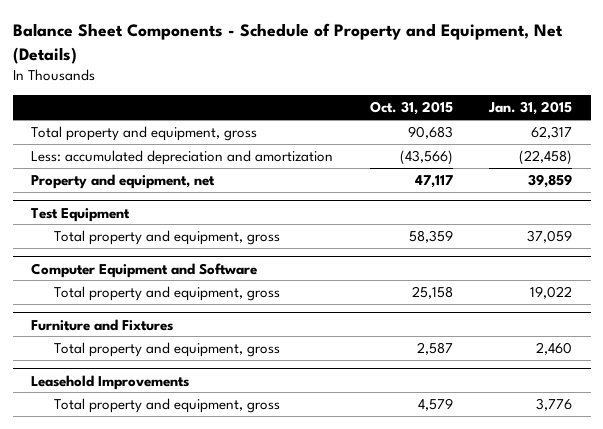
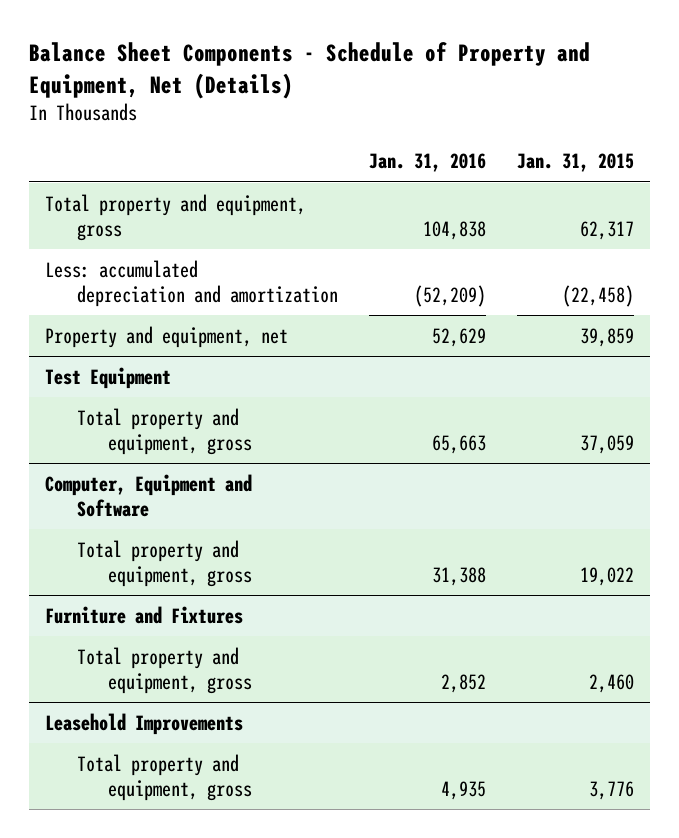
- | Oct. 31, 2015 | Jan. 31, 2015
+ | Jan. 31, 2016 | Jan. 31, 2015
- Computer Equipment and Software
+ Computer, Equipment and Software

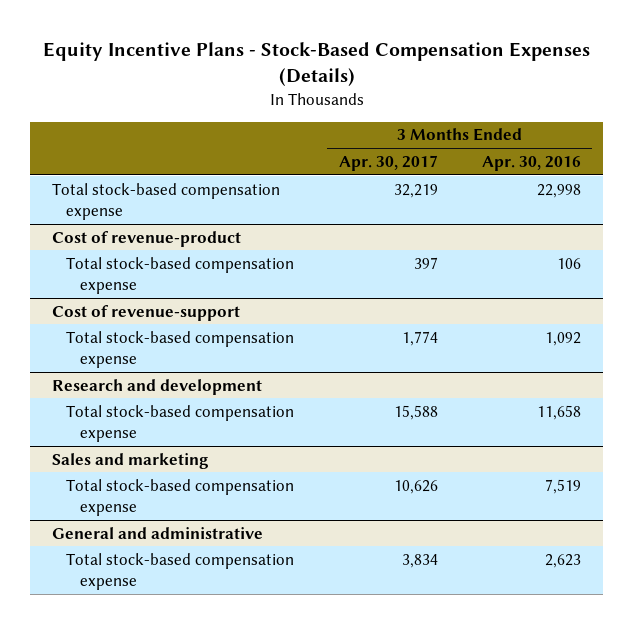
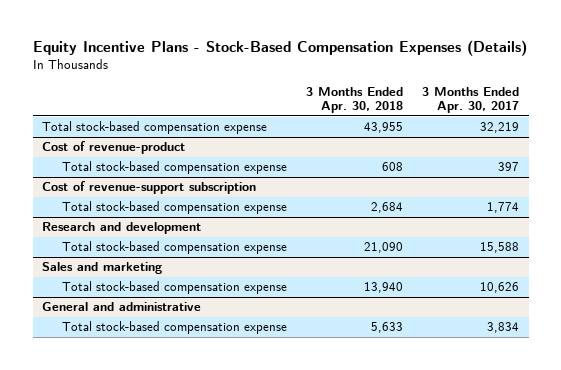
- | 3 Months Ended Apr. 30, 2017 | 3 Months Ended Apr. 30, 2016
+ | 3 Months Ended Apr. 30, 2018 | 3 Months Ended Apr. 30, 2017
- Cost of revenue-support
+ Cost of revenue-support subscription

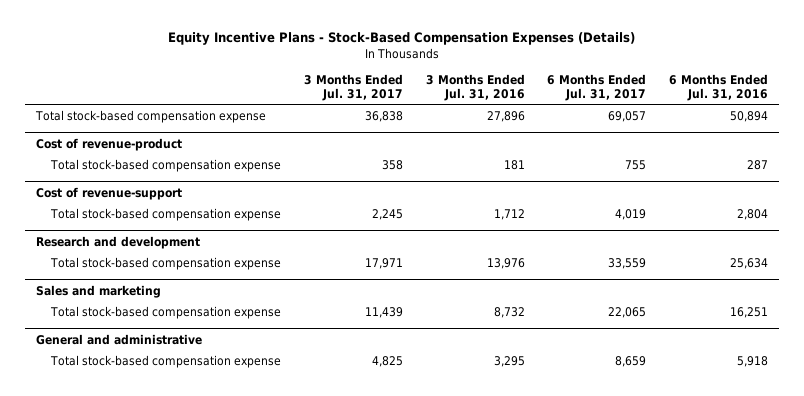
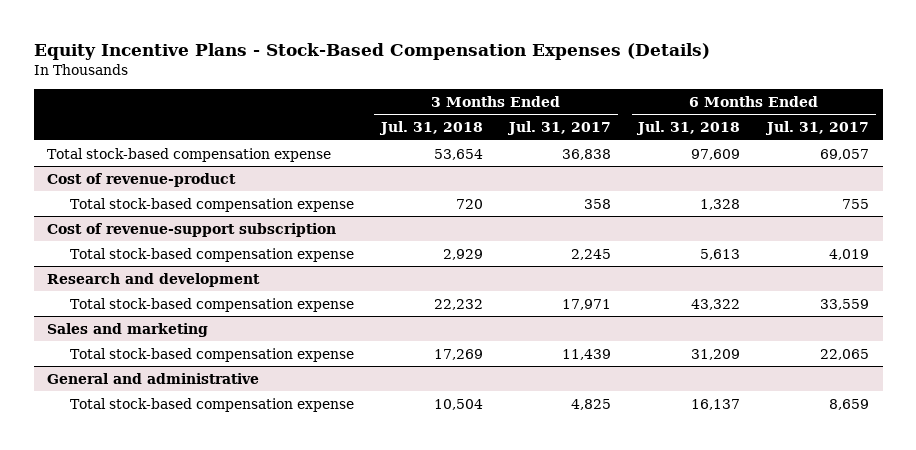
- | 3 Months Ended Jul. 31, 2017 | 3 Months Ended Jul. 31, 2016 | 6 Months Ended Jul. 31, 2017 | 6 Months Ended Jul. 31, 2016
+ | 3 Months Ended Jul. 31, 2018 | 3 Months Ended Jul. 31, 2017 | 6 Months Ended Jul. 31, 2018 | 6 Months Ended Jul. 31, 2017
- Cost of revenue-support
+ Cost of revenue-support subscription

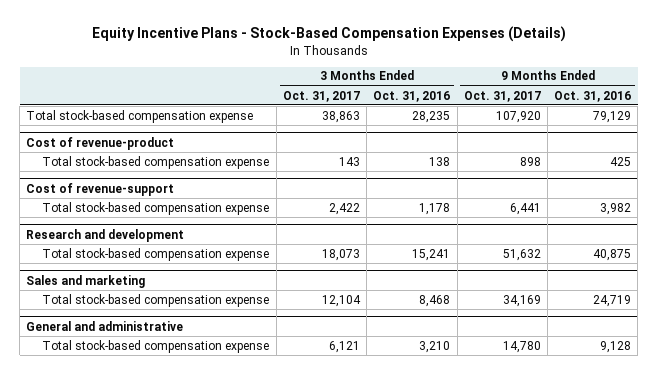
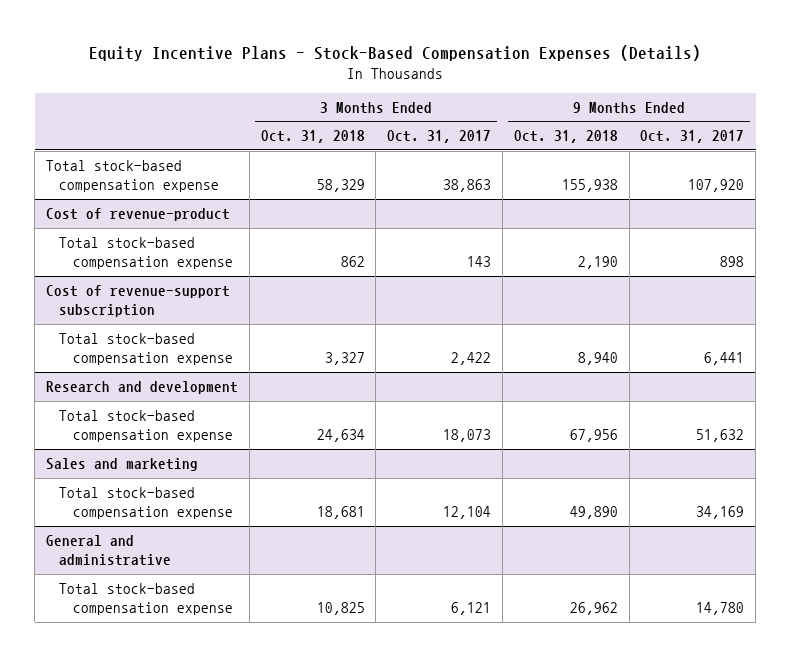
- | 3 Months Ended Oct. 31, 2017 | 3 Months Ended Oct. 31, 2016 | 9 Months Ended Oct. 31, 2017 | 9 Months Ended Oct. 31, 2016
+ | 3 Months Ended Oct. 31, 2018 | 3 Months Ended Oct. 31, 2017 | 9 Months Ended Oct. 31, 2018 | 9 Months Ended Oct. 31, 2017
- Cost of revenue-support
+ Cost of revenue-support subscription

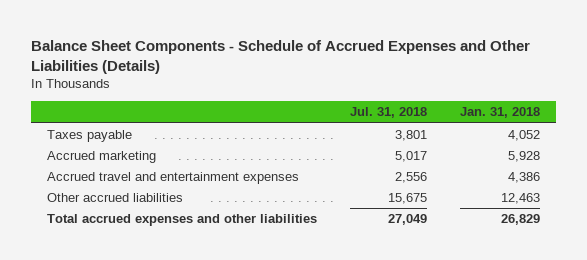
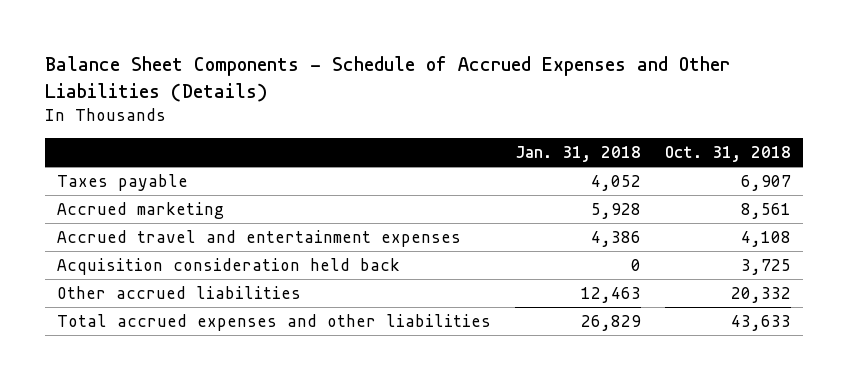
- | Jul. 31, 2018 | Jan. 31, 2018
+ | Jan. 31, 2018 | Oct. 31, 2018
+ Acquisition consideration held back | 0 | 3,725

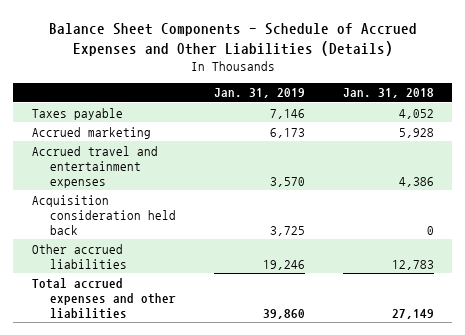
- | Jan. 31, 2018 | Oct. 31, 2018
+ | Jan. 31, 2019 | Jan. 31, 2018
- Other accrued liabilities | 12,463 | 20,332
- Total accrued expenses and other liabilities | 26,829 | 43,633
+ Other accrued liabilities | 19,246 | 12,783
+ Total accrued expenses and other liabilities | 39,860 | 27,149

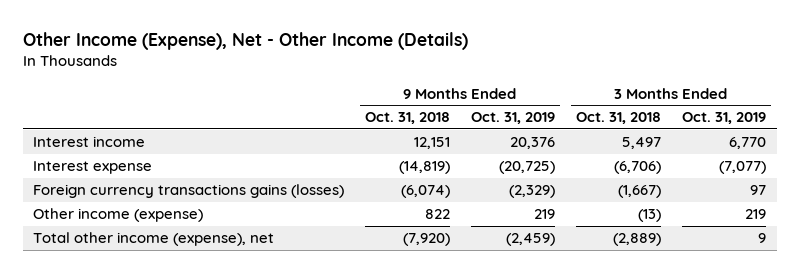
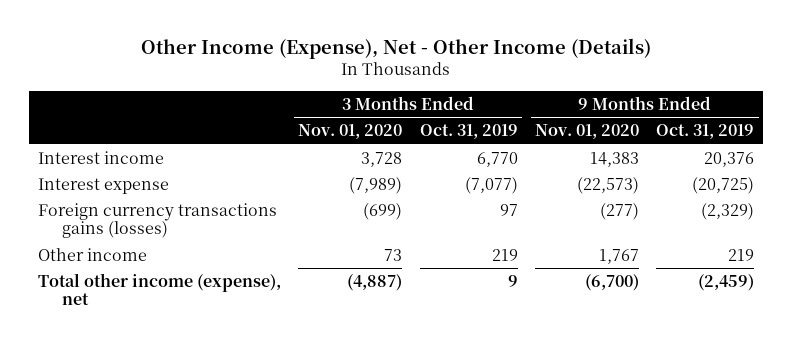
- | 9 Months Ended Oct. 31, 2018 | 9 Months Ended Oct. 31, 2019 | 3 Months Ended Oct. 31, 2018 | 3 Months Ended Oct. 31, 2019
+ | 3 Months Ended Nov. 01, 2020 | 3 Months Ended Oct. 31, 2019 | 9 Months Ended Nov. 01, 2020 | 9 Months Ended Oct. 31, 2019
- Other income (expense) | 822 | 219 | (13) | 219
+ Other income | 73 | 219 | 1,767 | 219

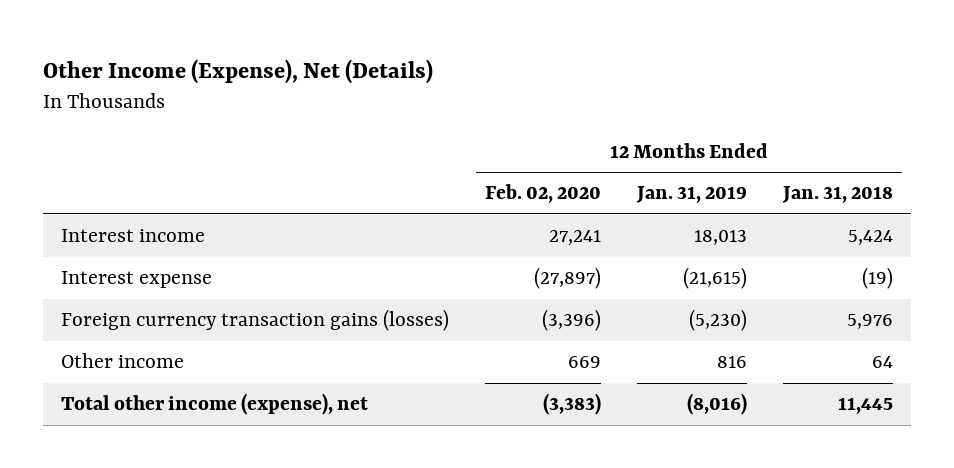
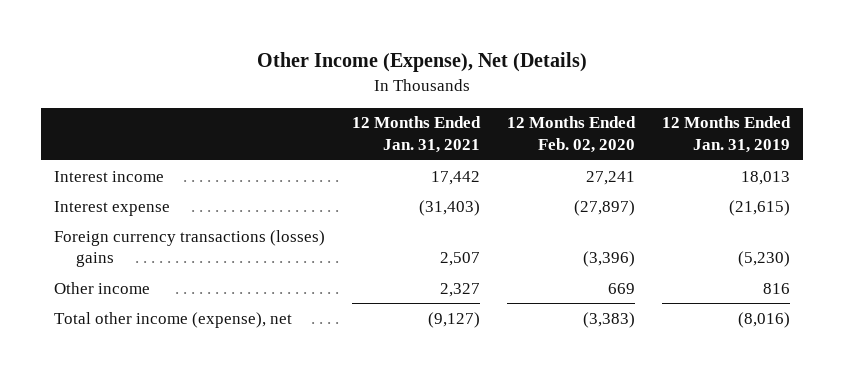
- | 12 Months Ended Feb. 02, 2020 | 12 Months Ended Jan. 31, 2019 | 12 Months Ended Jan. 31, 2018
+ | 12 Months Ended Jan. 31, 2021 | 12 Months Ended Feb. 02, 2020 | 12 Months Ended Jan. 31, 2019
- Foreign currency transaction gains (losses) | (3,396) | (5,230) | 5,976
+ Foreign currency transactions (losses) gains | 2,507 | (3,396) | (5,230)

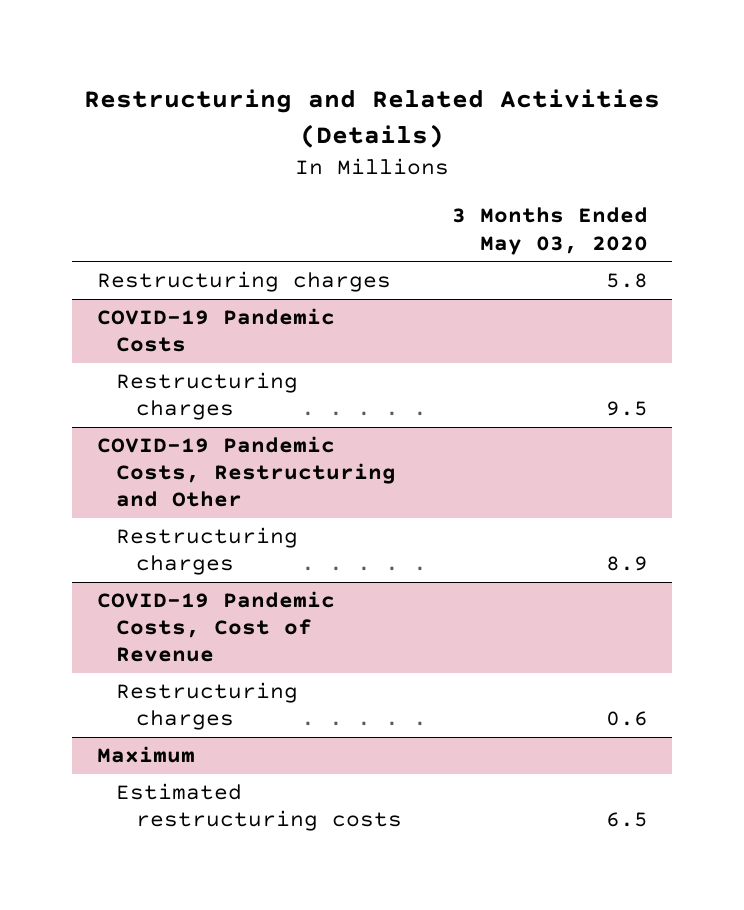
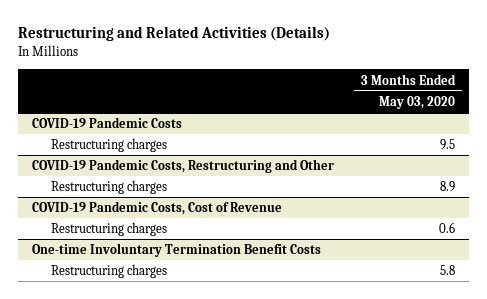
- Restructuring charges | 5.8
- Maximum
- Estimated restructuring costs | 6.5
+ One-time Involuntary Termination Benefit Costs
+ Restructuring charges | 5.8

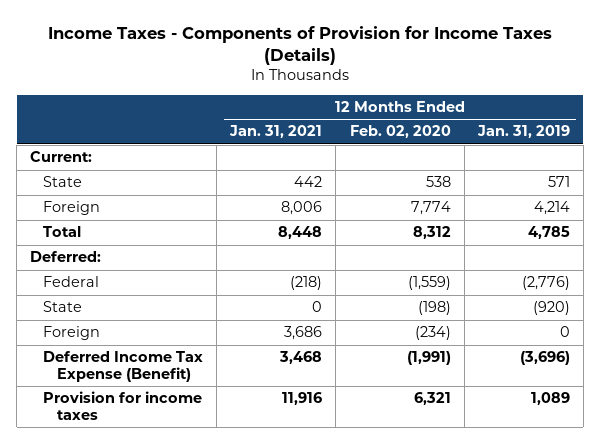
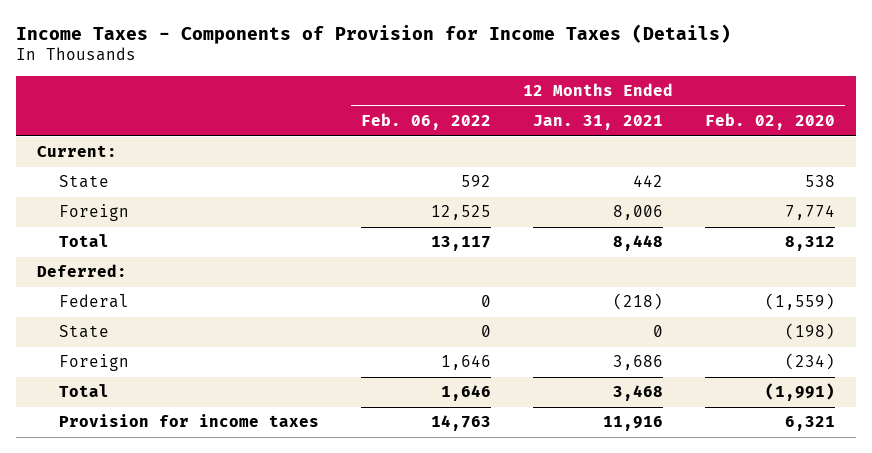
- | 12 Months Ended Jan. 31, 2021 | 12 Months Ended Feb. 02, 2020 | 12 Months Ended Jan. 31, 2019
+ | 12 Months Ended Feb. 06, 2022 | 12 Months Ended Jan. 31, 2021 | 12 Months Ended Feb. 02, 2020
- Deferred Income Tax Expense (Benefit) | 3,468 | (1,991) | (3,696)
+ Total | 1,646 | 3,468 | (1,991)

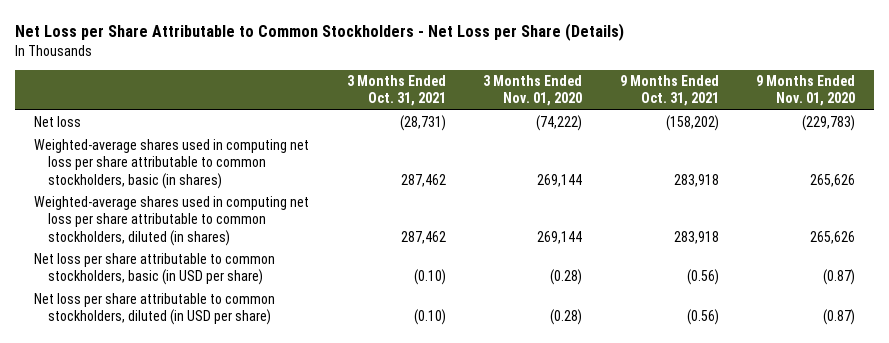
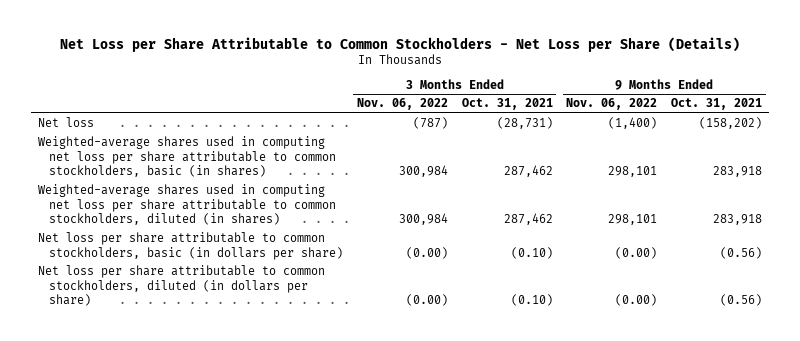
- | 3 Months Ended Oct. 31, 2021 | 3 Months Ended Nov. 01, 2020 | 9 Months Ended Oct. 31, 2021 | 9 Months Ended Nov. 01, 2020
+ | 3 Months Ended Nov. 06, 2022 | 3 Months Ended Oct. 31, 2021 | 9 Months Ended Nov. 06, 2022 | 9 Months Ended Oct. 31, 2021
- Net loss per share attributable to common stockholders, basic (in USD per share) | (0.10) | (0.28) | (0.56) | (0.87)
- Net loss per share attributable to common stockholders, diluted (in USD per share) | (0.10) | (0.28) | (0.56) | (0.87)
+ Net loss per share attributable to common stockholders, basic (in dollars per share) | (0.00) | (0.10) | (0.00) | (0.56)
+ Net loss per share attributable to common stockholders, diluted (in dollars per share) | (0.00) | (0.10) | (0.00) | (0.56)

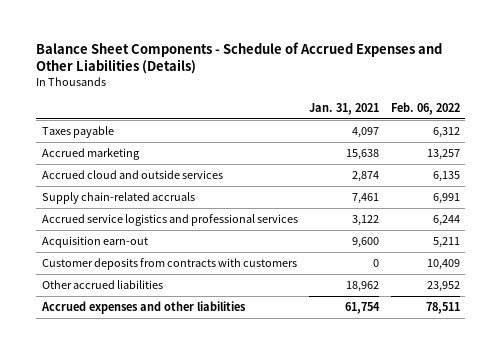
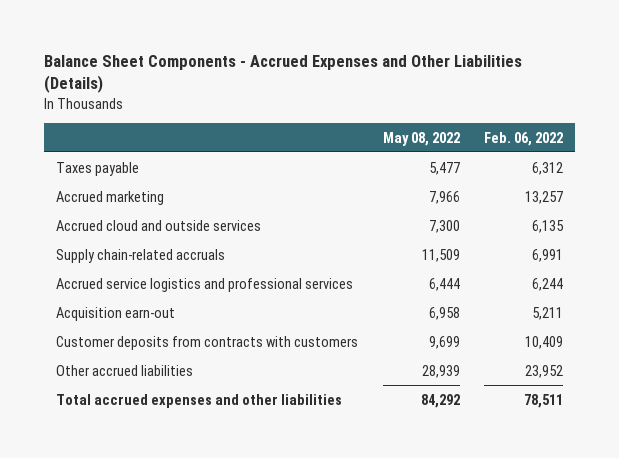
- Balance Sheet Components - Schedule of Accrued Expenses and Other Liabilities (Details)
+ Balance Sheet Components - Accrued Expenses and Other Liabilities (Details)
- | Jan. 31, 2021 | Feb. 06, 2022
+ | May 08, 2022 | Feb. 06, 2022
- Accrued expenses and other liabilities | 61,754 | 78,511
+ Total accrued expenses and other liabilities | 84,292 | 78,511

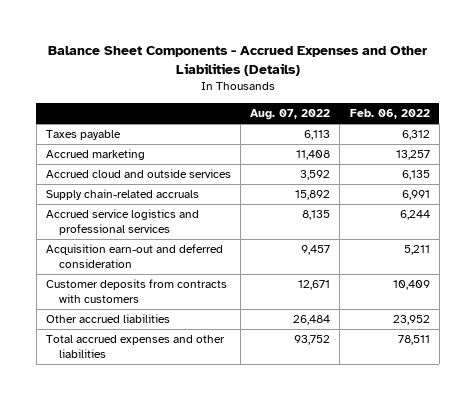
- | May 08, 2022 | Feb. 06, 2022
+ | Aug. 07, 2022 | Feb. 06, 2022
- Acquisition earn-out | 6,958 | 5,211
+ Acquisition earn-out and deferred consideration | 9,457 | 5,211

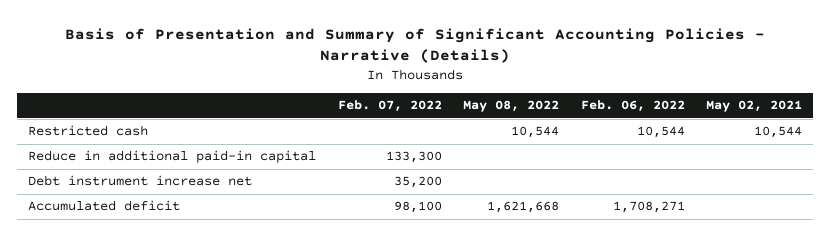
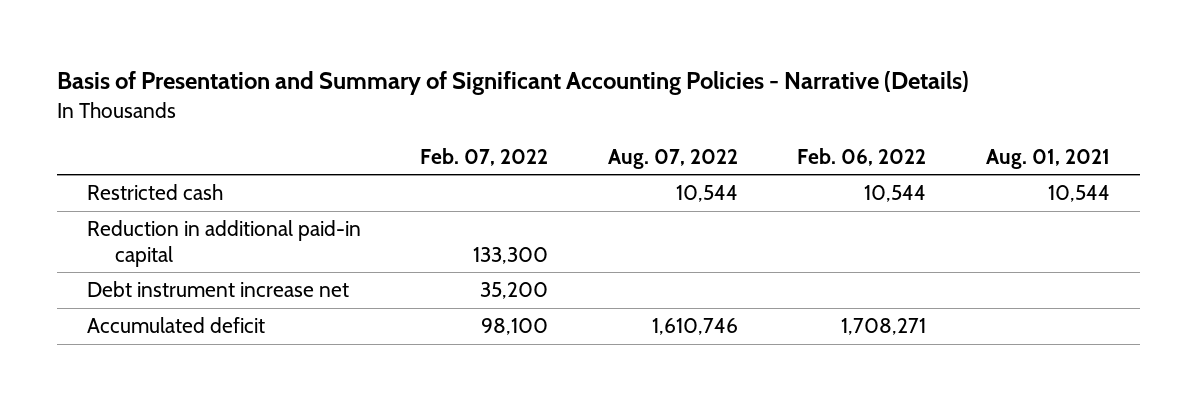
- | Feb. 07, 2022 | May 08, 2022 | Feb. 06, 2022 | May 02, 2021
+ | Feb. 07, 2022 | Aug. 07, 2022 | Feb. 06, 2022 | Aug. 01, 2021
- Reduce in additional paid-in capital | 133,300 | | |
+ Reduction in additional paid-in capital | 133,300 | | |

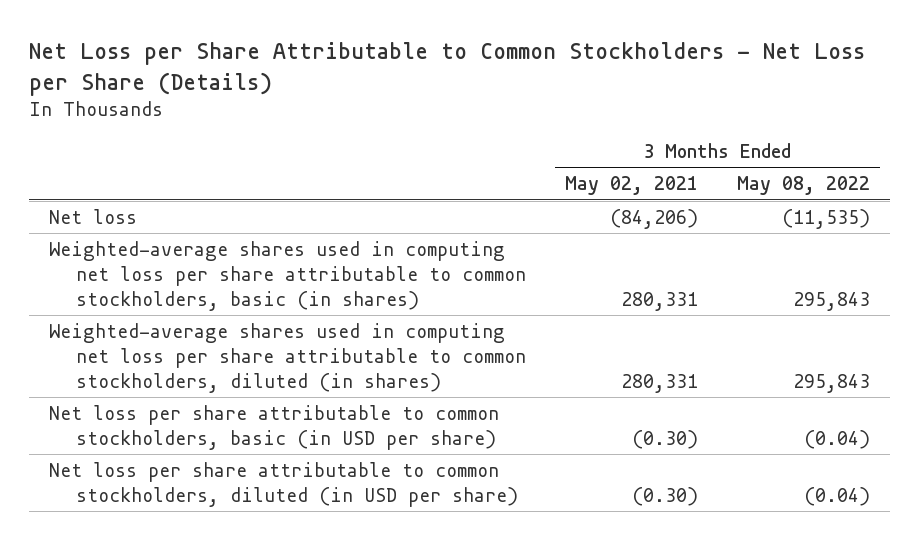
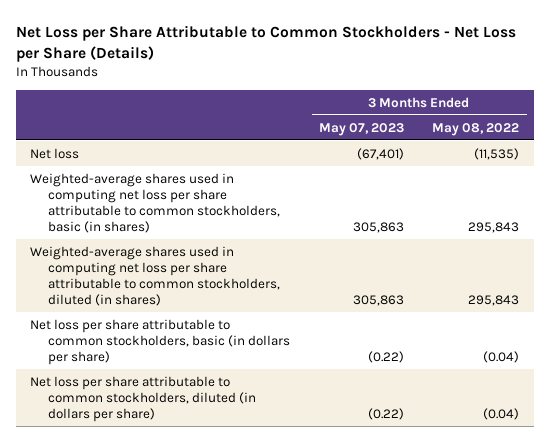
- | 3 Months Ended May 02, 2021 | 3 Months Ended May 08, 2022
+ | 3 Months Ended May 07, 2023 | 3 Months Ended May 08, 2022
- Net loss per share attributable to common stockholders, basic (in USD per share) | (0.30) | (0.04)
- Net loss per share attributable to common stockholders, diluted (in USD per share) | (0.30) | (0.04)
+ Net loss per share attributable to common stockholders, basic (in dollars per share) | (0.22) | (0.04)
+ Net loss per share attributable to common stockholders, diluted (in dollars per share) | (0.22) | (0.04)

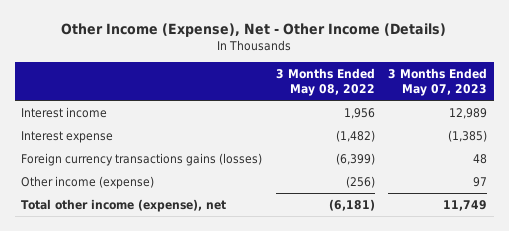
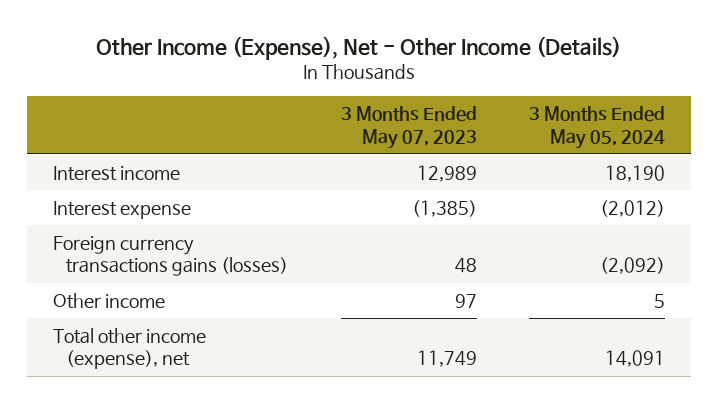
- | 3 Months Ended May 08, 2022 | 3 Months Ended May 07, 2023
+ | 3 Months Ended May 07, 2023 | 3 Months Ended May 05, 2024
- Other income (expense) | (256) | 97
+ Other income | 97 | 5

